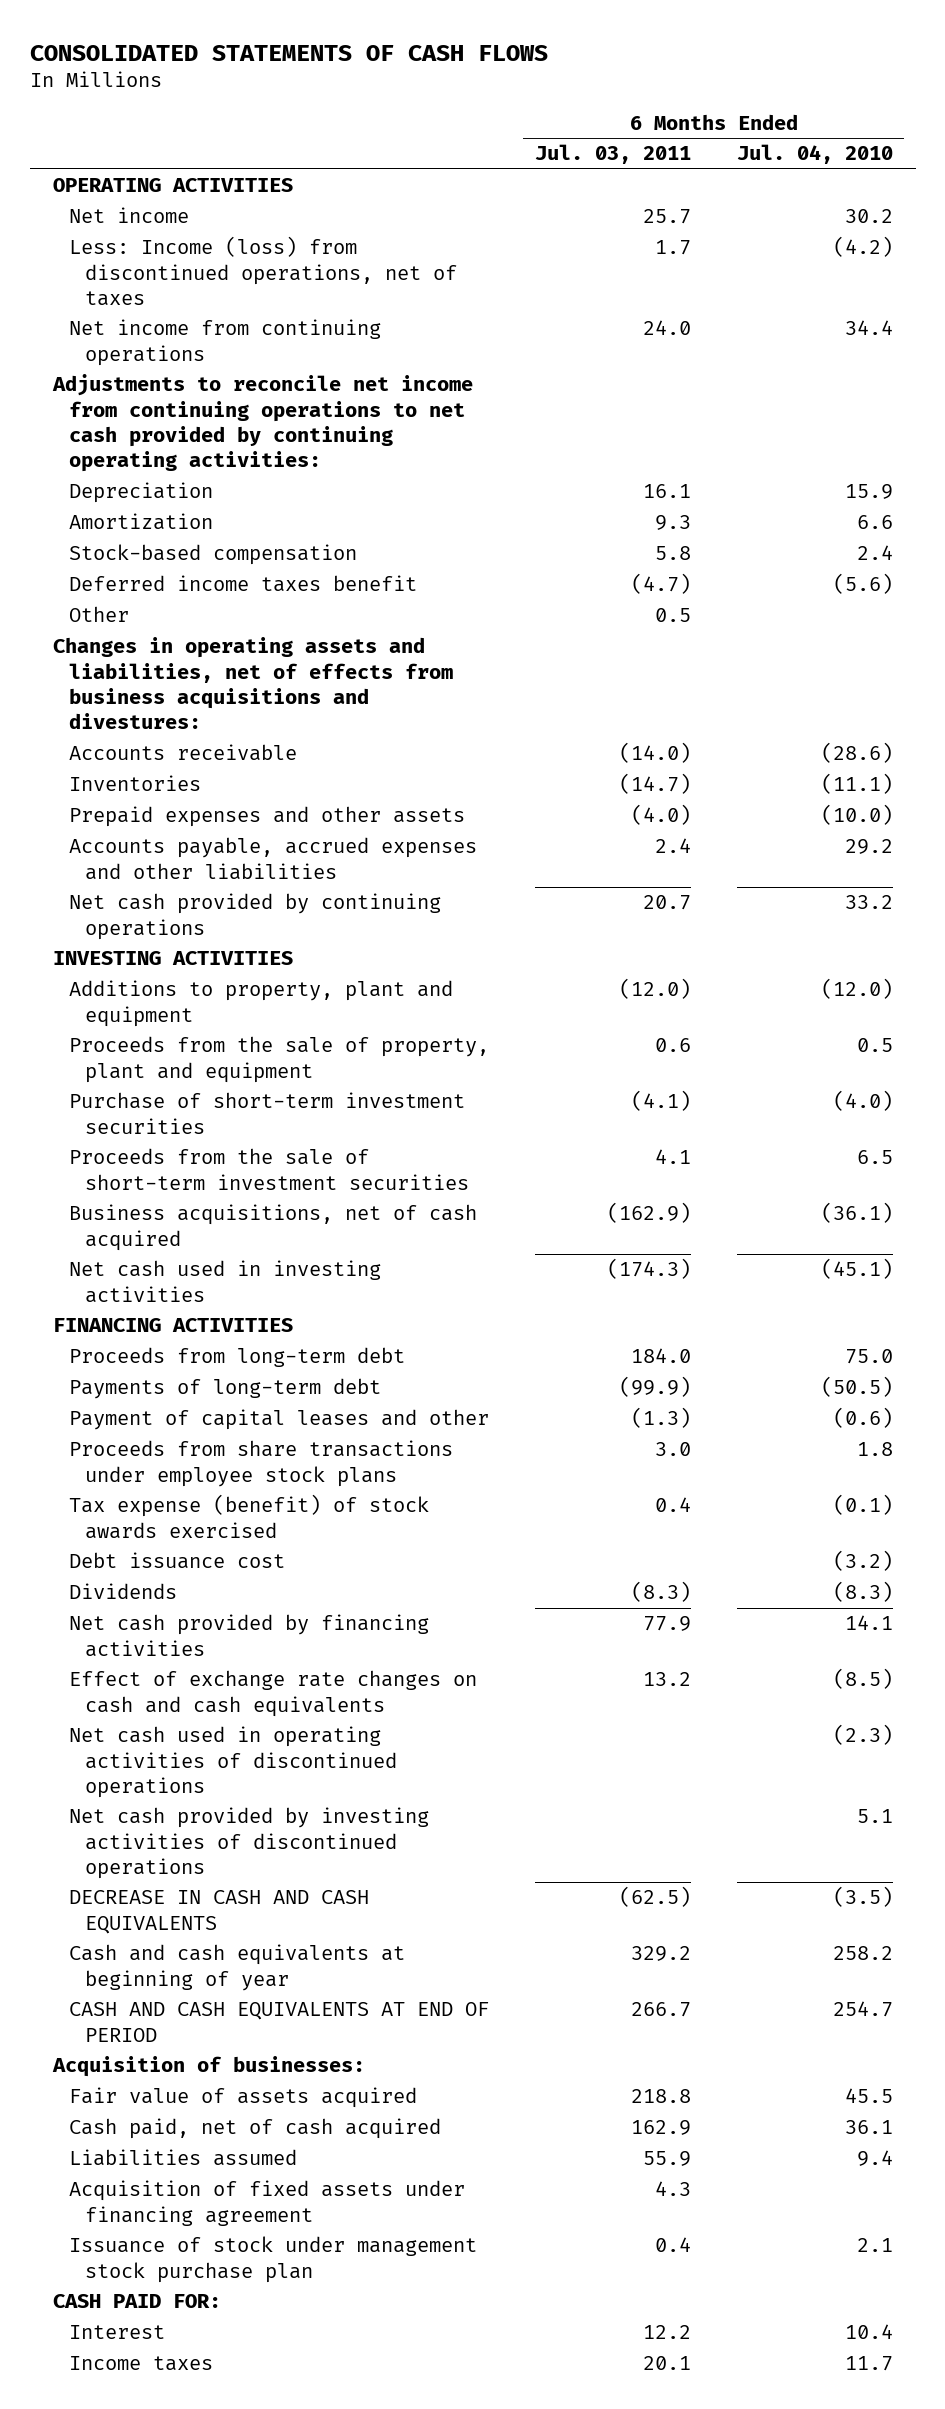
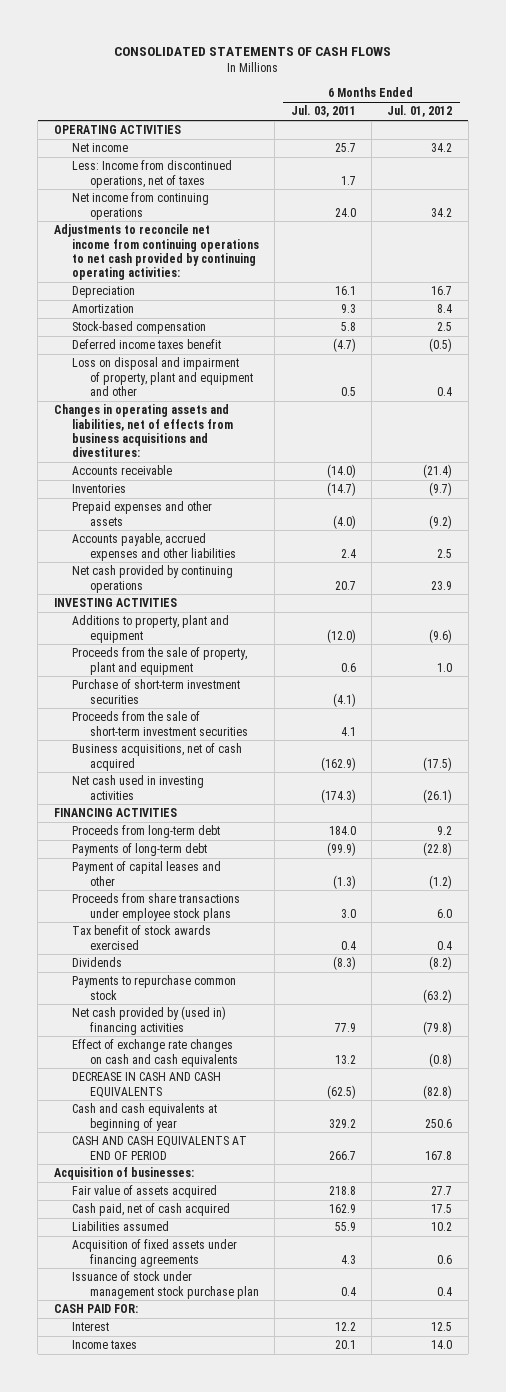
- | 6 Months Ended Jul. 03, 2011 | 6 Months Ended Jul. 04, 2010
+ | 6 Months Ended Jul. 03, 2011 | 6 Months Ended Jul. 01, 2012
- Less: Income (loss) from discontinued operations, net of taxes | 1.7 | (4.2)
+ Less: Income from discontinued operations, net of taxes | 1.7 |
- Other | 0.5 |
- Changes in operating assets and liabilities, net of effects from business acquisitions and divestures:
+ Loss on disposal and impairment of property, plant and equipment and other | 0.5 | 0.4
+ Changes in operating assets and liabilities, net of effects from business acquisitions and divestitures:
- Tax expense (benefit) of stock awards exercised | 0.4 | (0.1)
- Debt issuance cost | | (3.2)
+ Tax benefit of stock awards exercised | 0.4 | 0.4
- Net cash provided by financing activities | 77.9 | 14.1
+ Payments to repurchase common stock | | (63.2)
+ Net cash provided by (used in) financing activities | 77.9 | (79.8)
- Net cash used in operating activities of discontinued operations | | (2.3)
- Net cash provided by investing activities of discontinued operations | | 5.1
- Acquisition of fixed assets under financing agreement | 4.3 |
+ Acquisition of fixed assets under financing agreements | 4.3 | 0.6

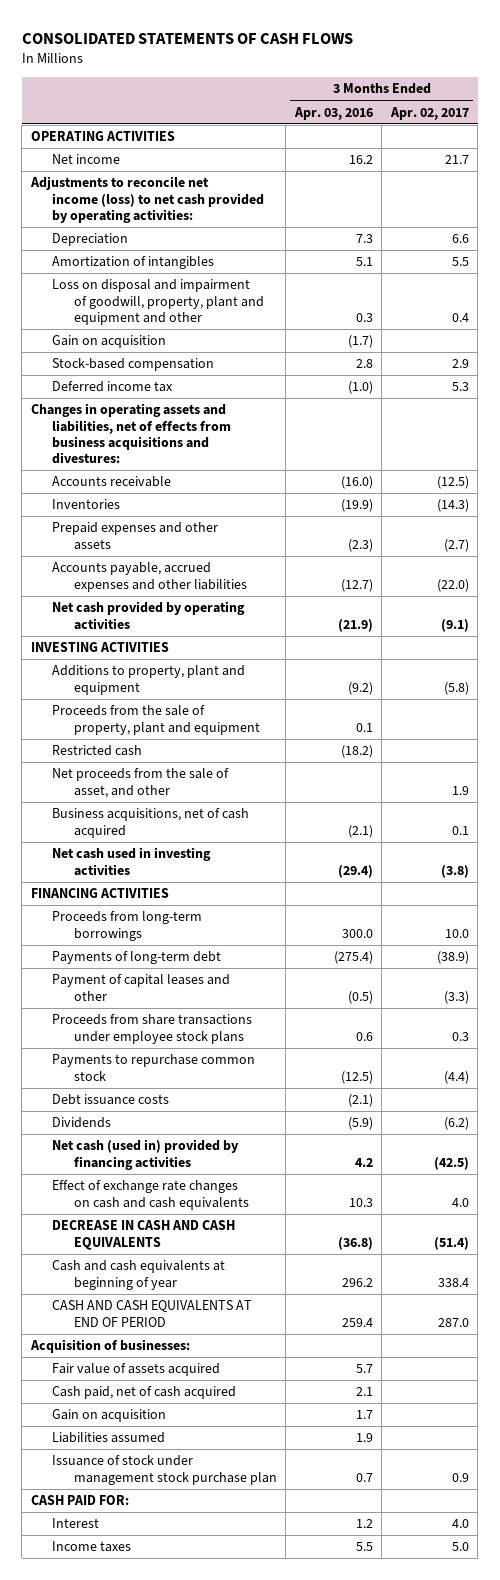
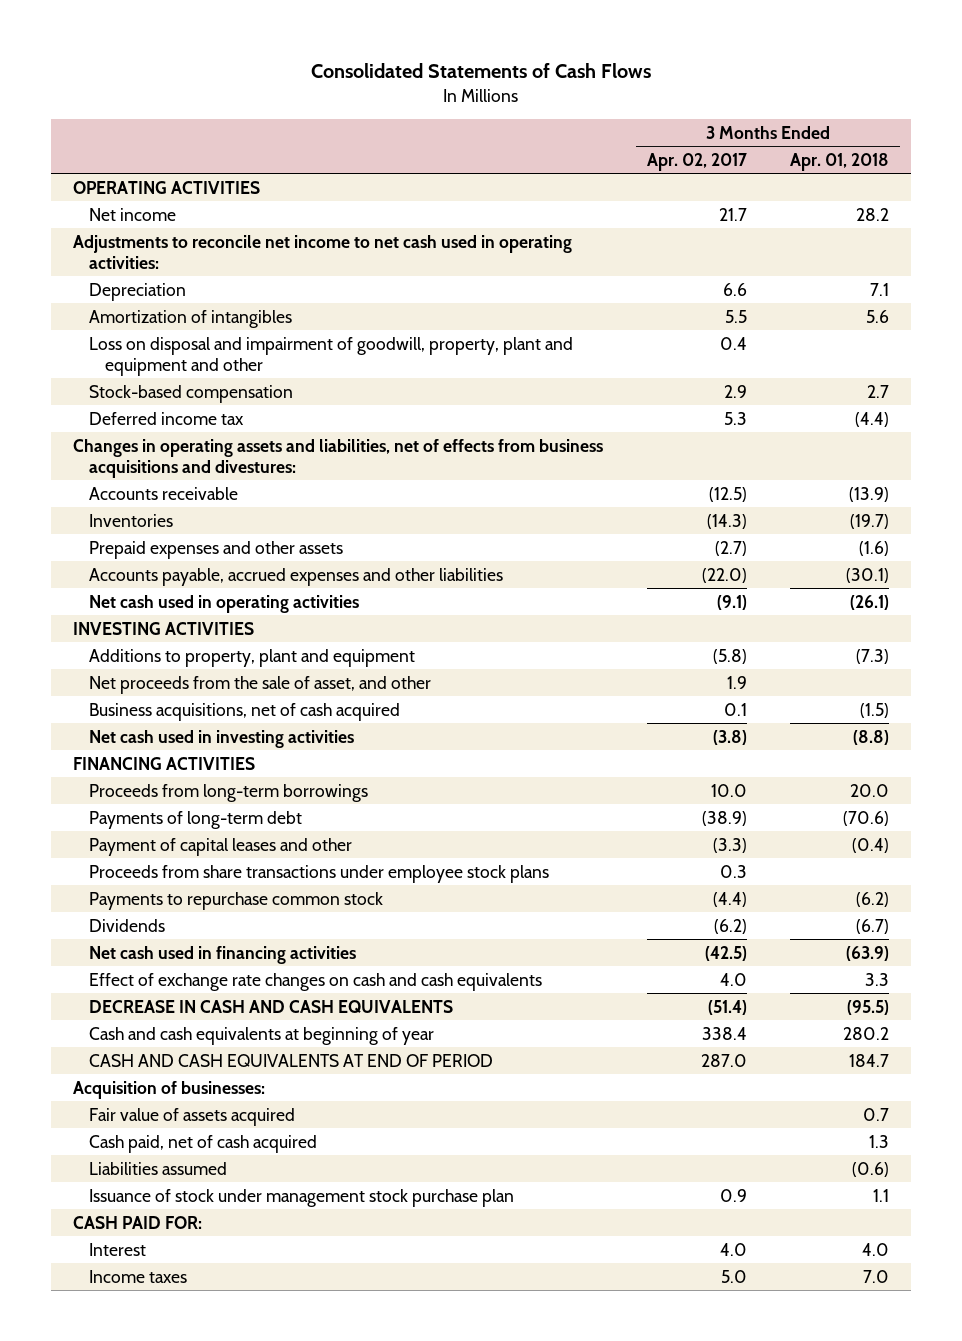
- CONSOLIDATED STATEMENTS OF CASH FLOWS
+ Consolidated Statements of Cash Flows
- | 3 Months Ended Apr. 03, 2016 | 3 Months Ended Apr. 02, 2017
+ | 3 Months Ended Apr. 02, 2017 | 3 Months Ended Apr. 01, 2018
- Adjustments to reconcile net income (loss) to net cash provided by operating activities:
+ Adjustments to reconcile net income to net cash used in operating activities:
- Gain on acquisition | (1.7) |
- Net cash provided by operating activities | (21.9) | (9.1)
+ Net cash used in operating activities | (9.1) | (26.1)
- Proceeds from the sale of property, plant and equipment | 0.1 |
- Restricted cash | (18.2) |
- Debt issuance costs | (2.1) |
- Net cash (used in) provided by financing activities | 4.2 | (42.5)
+ Net cash used in financing activities | (42.5) | (63.9)
- Gain on acquisition | 1.7 |

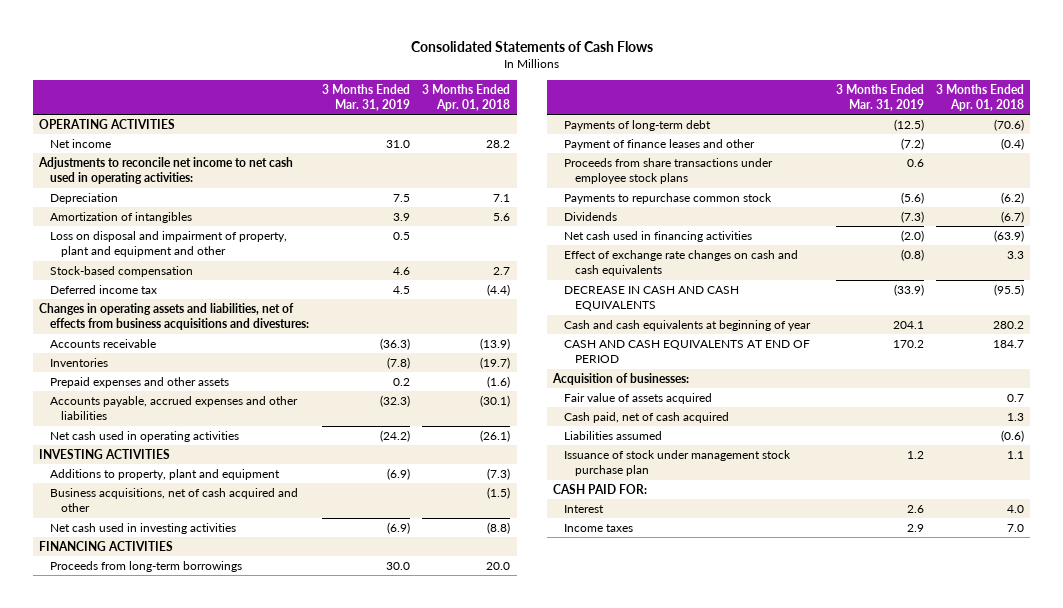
- | 3 Months Ended Apr. 02, 2017 | 3 Months Ended Apr. 01, 2018
+ | 3 Months Ended Mar. 31, 2019 | 3 Months Ended Apr. 01, 2018
- Loss on disposal and impairment of goodwill, property, plant and equipment and other | 0.4 |
+ Loss on disposal and impairment of property, plant and equipment and other | 0.5 |
- Net proceeds from the sale of asset, and other | 1.9 |
- Business acquisitions, net of cash acquired | 0.1 | (1.5)
+ Business acquisitions, net of cash acquired and other | | (1.5)
- Payment of capital leases and other | (3.3) | (0.4)
+ Payment of finance leases and other | (7.2) | (0.4)

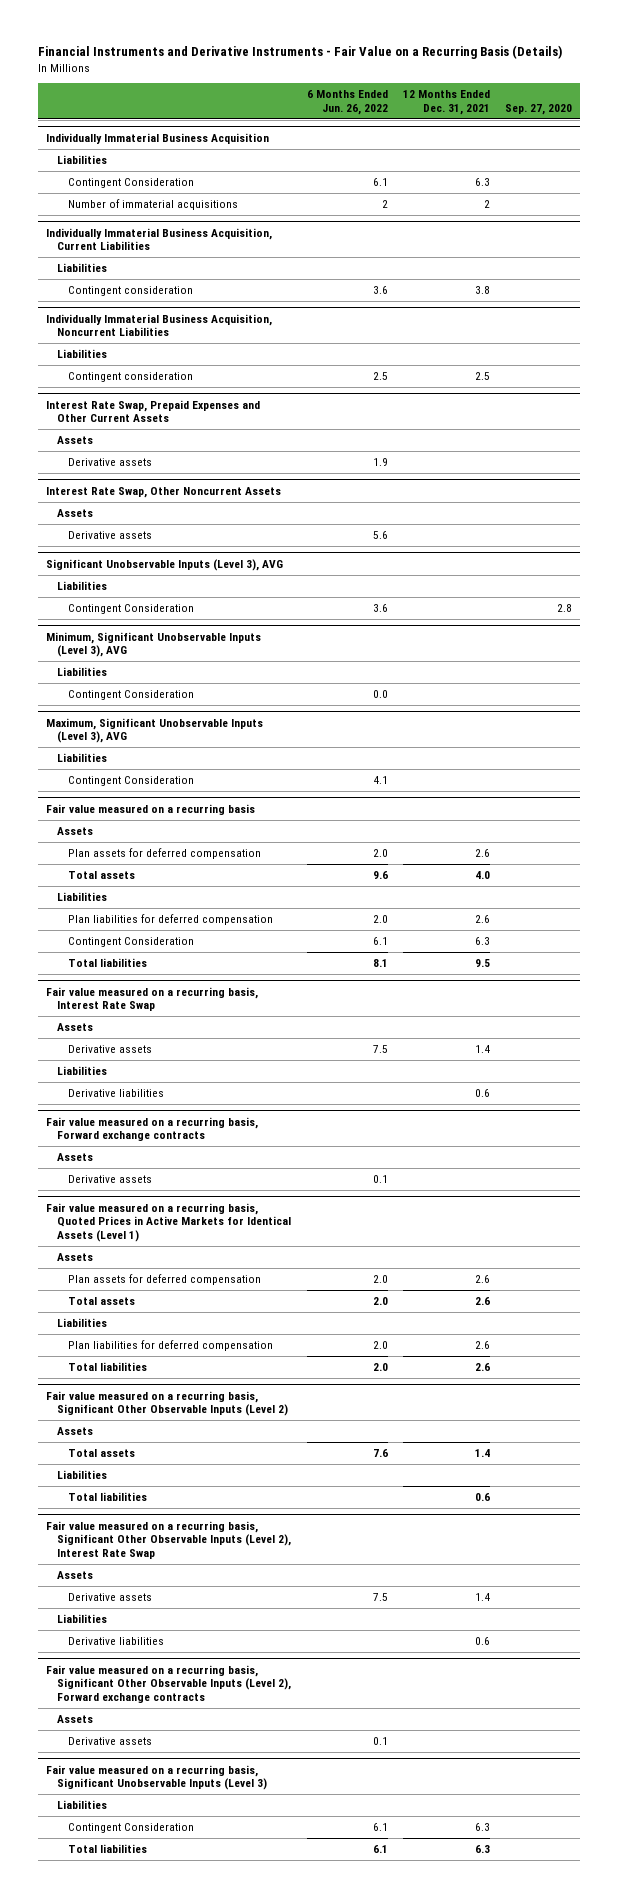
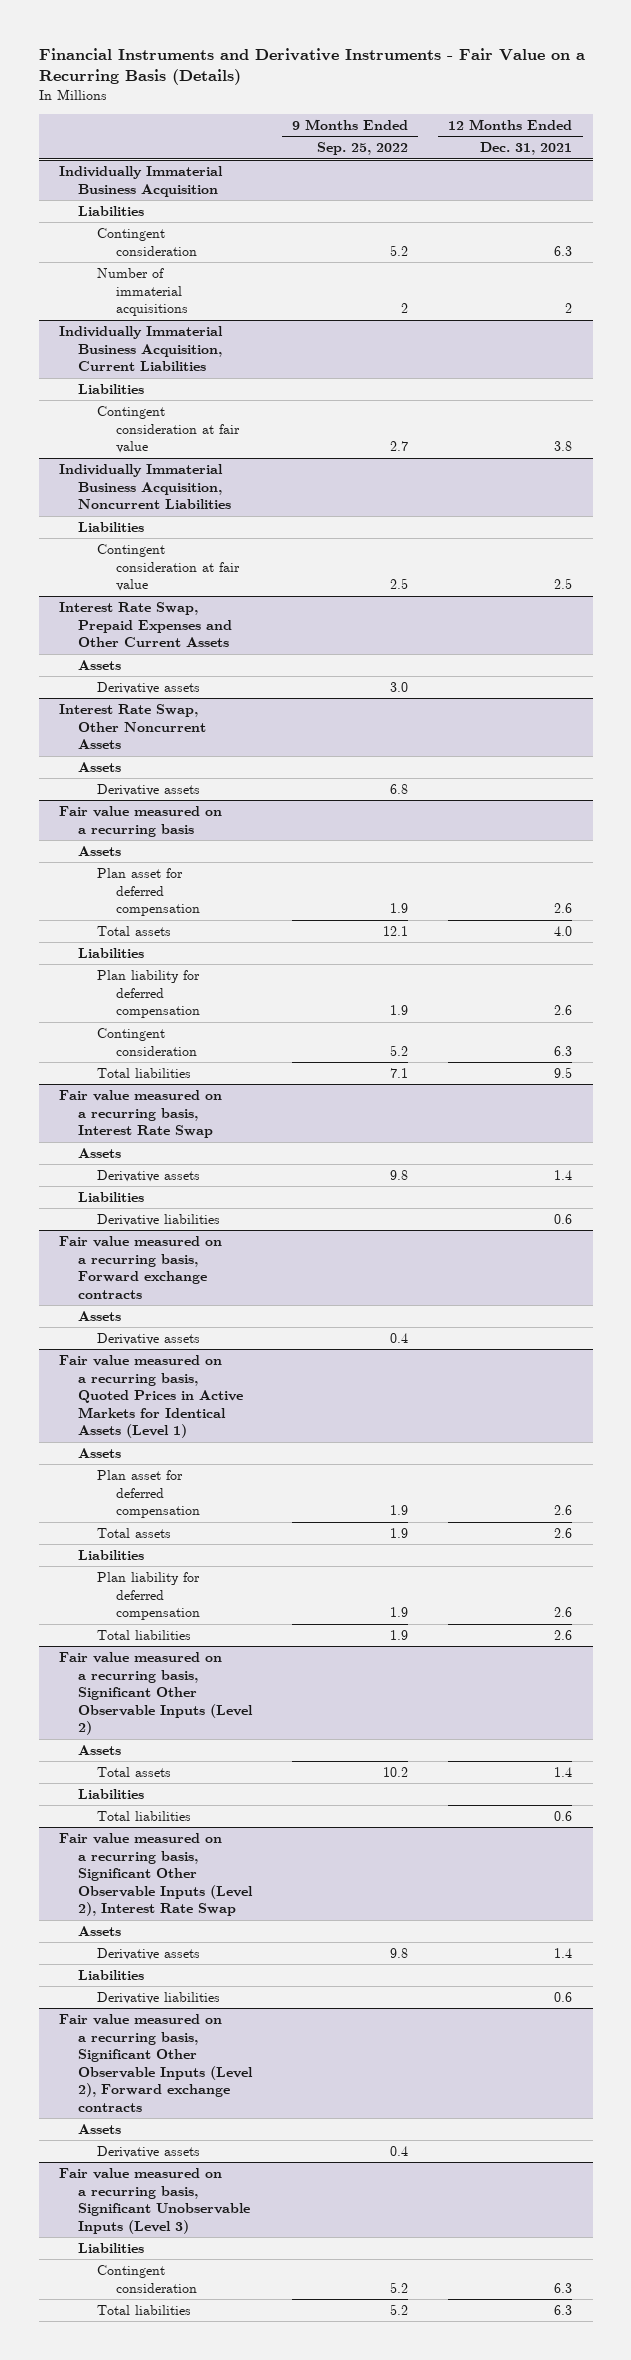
- | 6 Months Ended Jun. 26, 2022 | 12 Months Ended Dec. 31, 2021 | Sep. 27, 2020
+ | 9 Months Ended Sep. 25, 2022 | 12 Months Ended Dec. 31, 2021
@ Individually Immaterial Business Acquisition
- Contingent Consideration | 6.1 | 6.3 |
+ Contingent consideration | 5.2 | 6.3
@ Individually Immaterial Business Acquisition, Current Liabilities
- Contingent consideration | 3.6 | 3.8 |
+ Contingent consideration at fair value | 2.7 | 3.8
@ Individually Immaterial Business Acquisition, Noncurrent Liabilities
- Contingent consideration | 2.5 | 2.5 |
+ Contingent consideration at fair value | 2.5 | 2.5
- Significant Unobservable Inputs (Level 3), AVG
- Liabilities
- Contingent Consideration | 3.6 | | 2.8
- Minimum, Significant Unobservable Inputs (Level 3), AVG
- Liabilities
- Contingent Consideration | 0.0 | |
- Maximum, Significant Unobservable Inputs (Level 3), AVG
- Liabilities
- Contingent Consideration | 4.1 | |
@ Fair value measured on a recurring basis
- Plan assets for deferred compensation | 2.0 | 2.6 |
+ Plan asset for deferred compensation | 1.9 | 2.6
- Plan liabilities for deferred compensation | 2.0 | 2.6 |
- Contingent Consideration | 6.1 | 6.3 |
+ Plan liability for deferred compensation | 1.9 | 2.6
+ Contingent consideration | 5.2 | 6.3
@ Fair value measured on a recurring basis, Quoted Prices in Active Markets for Identical Assets (Level 1)
- Plan assets for deferred compensation | 2.0 | 2.6 |
+ Plan asset for deferred compensation | 1.9 | 2.6
- Plan liabilities for deferred compensation | 2.0 | 2.6 |
+ Plan liability for deferred compensation | 1.9 | 2.6
@ Fair value measured on a recurring basis, Significant Unobservable Inputs (Level 3)
- Contingent Consideration | 6.1 | 6.3 |
+ Contingent consideration | 5.2 | 6.3

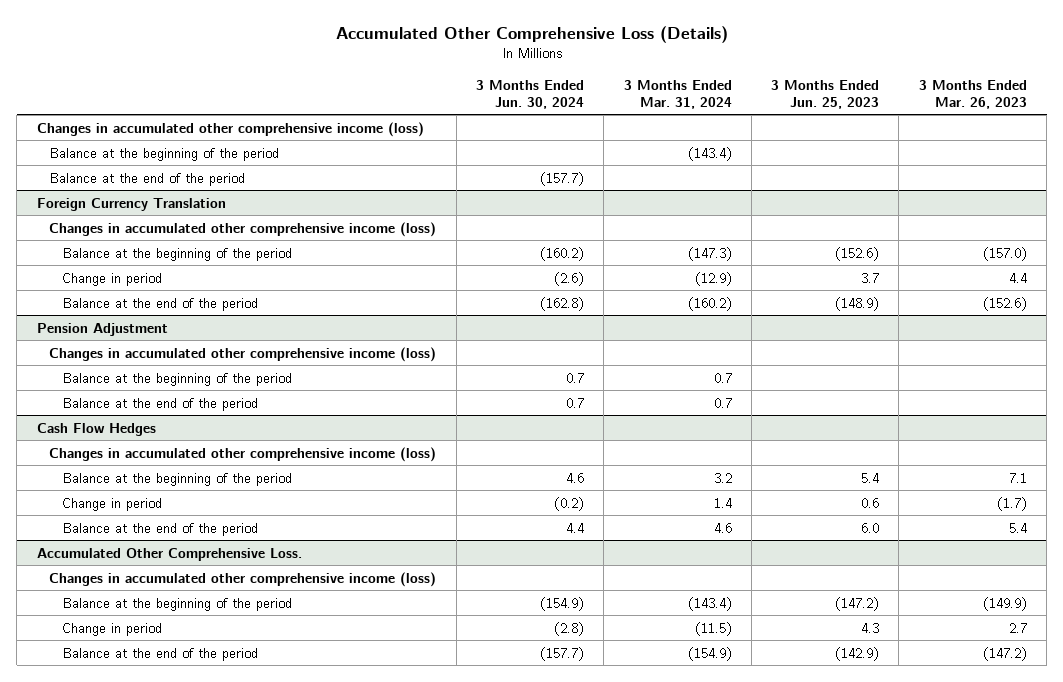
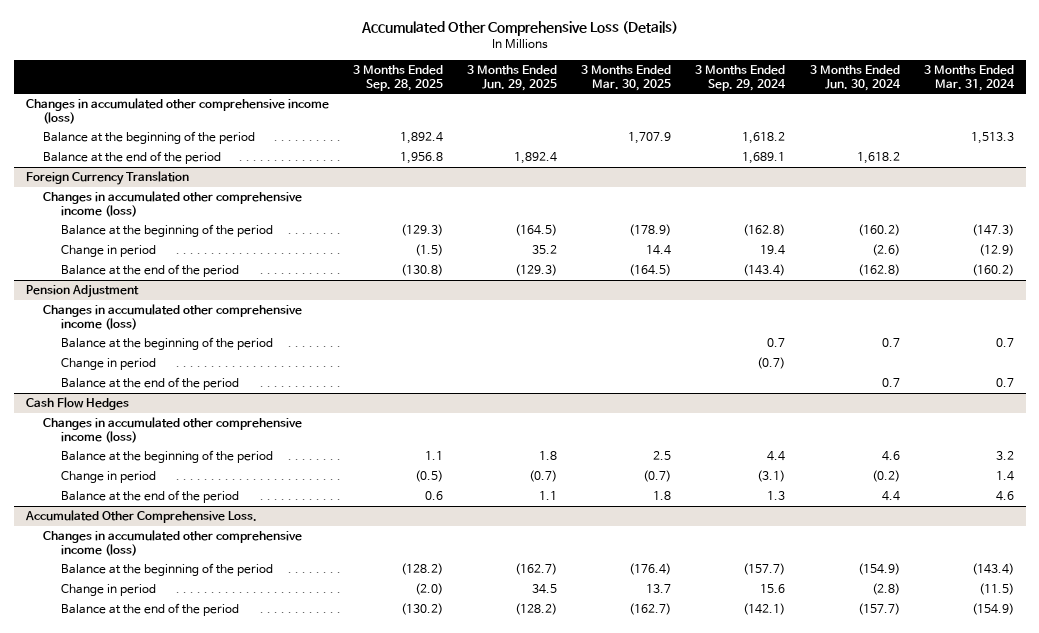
- | 3 Months Ended Jun. 30, 2024 | 3 Months Ended Mar. 31, 2024 | 3 Months Ended Jun. 25, 2023 | 3 Months Ended Mar. 26, 2023
+ | 3 Months Ended Sep. 28, 2025 | 3 Months Ended Jun. 29, 2025 | 3 Months Ended Mar. 30, 2025 | 3 Months Ended Sep. 29, 2024 | 3 Months Ended Jun. 30, 2024 | 3 Months Ended Mar. 31, 2024
- Balance at the beginning of the period | | (143.4) | |
- Balance at the end of the period | (157.7) | | |
+ Balance at the beginning of the period | 1,892.4 | | 1,707.9 | 1,618.2 | | 1,513.3
+ Balance at the end of the period | 1,956.8 | 1,892.4 | | 1,689.1 | 1,618.2 |
@ Pension Adjustment
+ Change in period | | | | (0.7) | |

